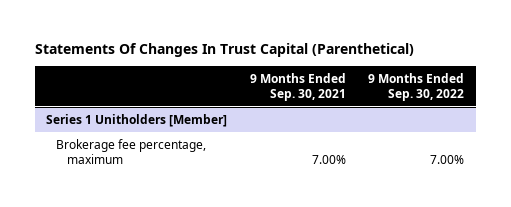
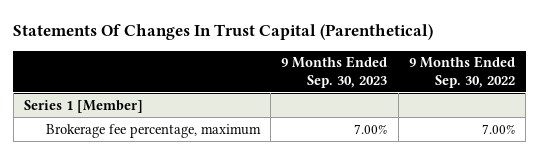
- | 9 Months Ended Sep. 30, 2021 | 9 Months Ended Sep. 30, 2022
+ | 9 Months Ended Sep. 30, 2023 | 9 Months Ended Sep. 30, 2022
- Series 1 Unitholders [Member]
+ Series 1 [Member]

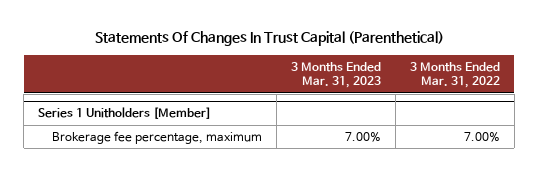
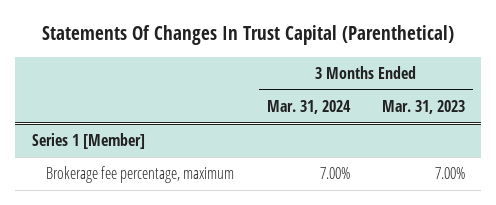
- | 3 Months Ended Mar. 31, 2023 | 3 Months Ended Mar. 31, 2022
+ | 3 Months Ended Mar. 31, 2024 | 3 Months Ended Mar. 31, 2023
- Series 1 Unitholders [Member]
+ Series 1 [Member]

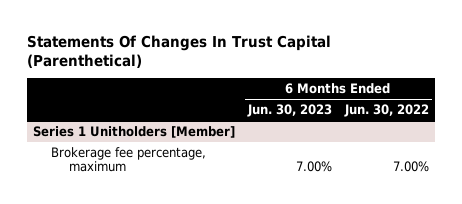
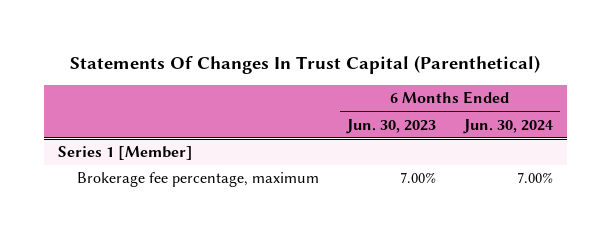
- | 6 Months Ended Jun. 30, 2023 | 6 Months Ended Jun. 30, 2022
+ | 6 Months Ended Jun. 30, 2023 | 6 Months Ended Jun. 30, 2024
- Series 1 Unitholders [Member]
+ Series 1 [Member]

